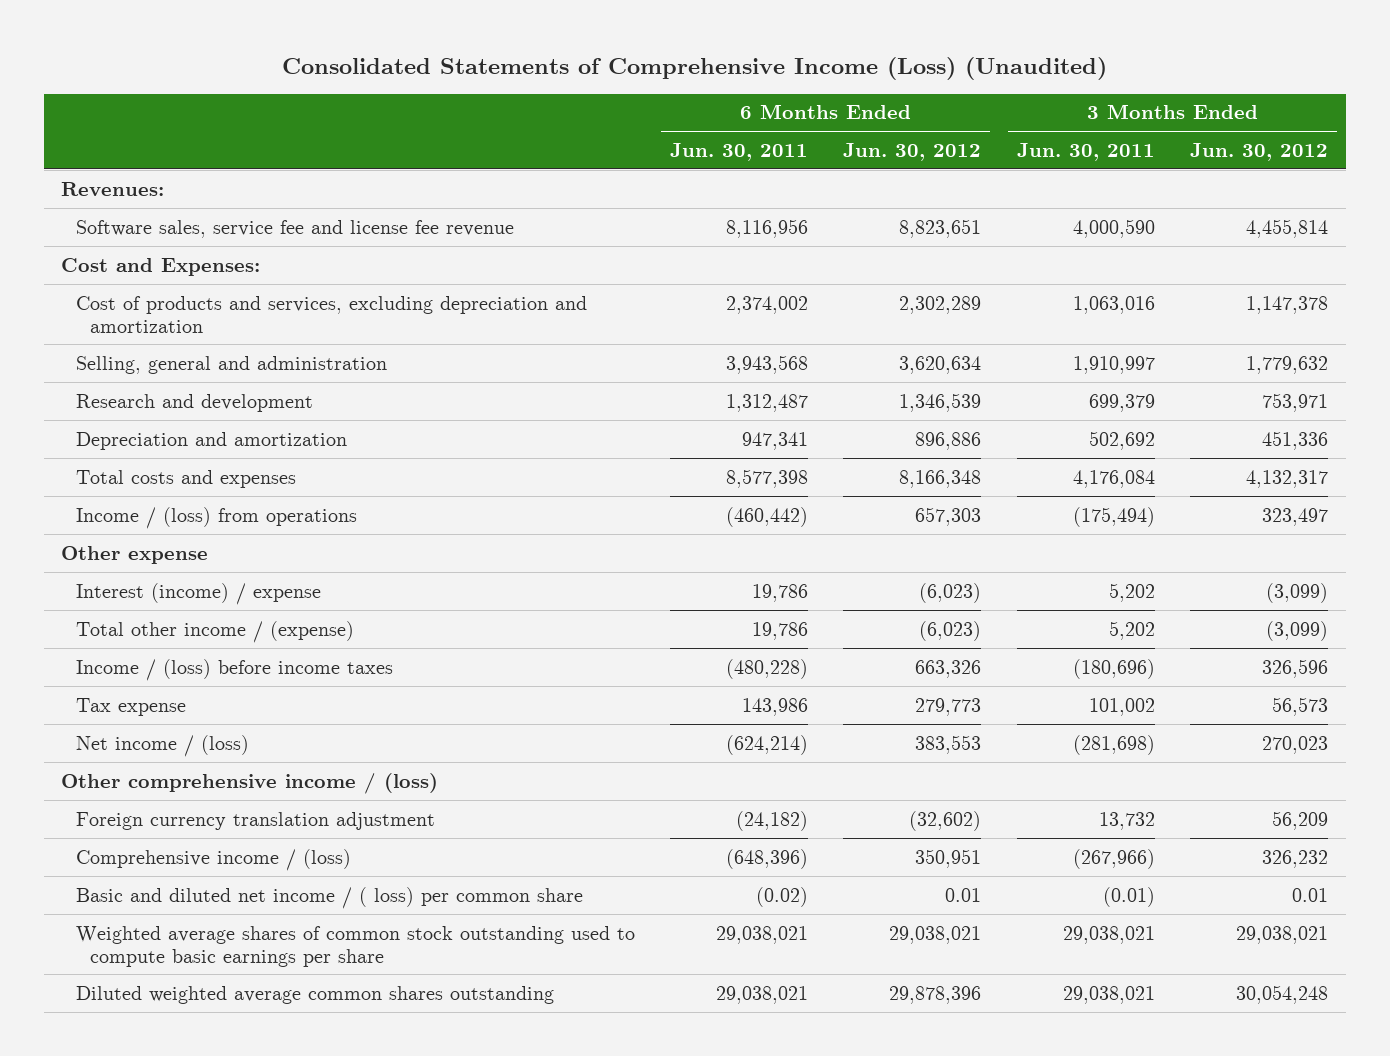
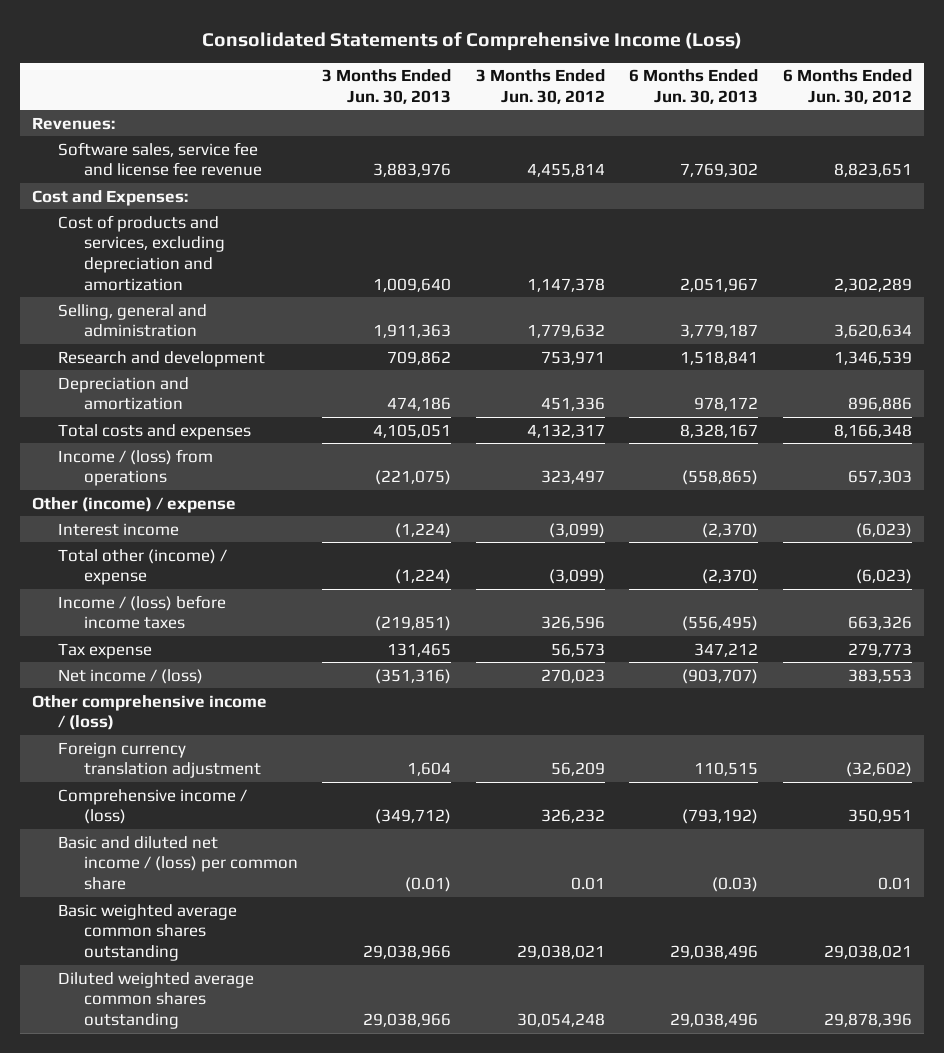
- Consolidated Statements of Comprehensive Income (Loss) (Unaudited)
+ Consolidated Statements of Comprehensive Income (Loss)
- | 6 Months Ended Jun. 30, 2011 | 6 Months Ended Jun. 30, 2012 | 3 Months Ended Jun. 30, 2011 | 3 Months Ended Jun. 30, 2012
+ | 3 Months Ended Jun. 30, 2013 | 3 Months Ended Jun. 30, 2012 | 6 Months Ended Jun. 30, 2013 | 6 Months Ended Jun. 30, 2012
- Other expense
- Interest (income) / expense | 19,786 | (6,023) | 5,202 | (3,099)
- Total other income / (expense) | 19,786 | (6,023) | 5,202 | (3,099)
+ Other (income) / expense
+ Interest income | (1,224) | (3,099) | (2,370) | (6,023)
+ Total other (income) / expense | (1,224) | (3,099) | (2,370) | (6,023)
- Basic and diluted net income / ( loss) per common share | (0.02) | 0.01 | (0.01) | 0.01
- Weighted average shares of common stock outstanding used to compute basic earnings per share | 29,038,021 | 29,038,021 | 29,038,021 | 29,038,021
+ Basic and diluted net income / (loss) per common share | (0.01) | 0.01 | (0.03) | 0.01
+ Basic weighted average common shares outstanding | 29,038,966 | 29,038,021 | 29,038,496 | 29,038,021

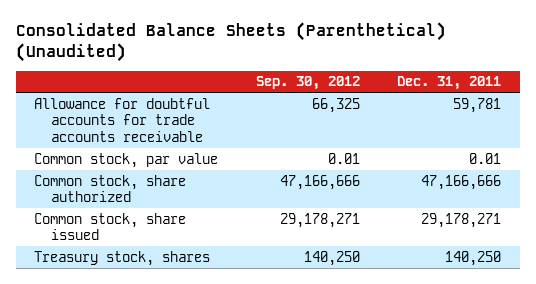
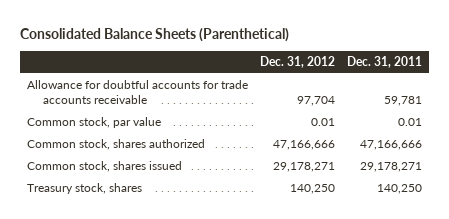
- Consolidated Balance Sheets (Parenthetical) (Unaudited)
+ Consolidated Balance Sheets (Parenthetical)
- | Sep. 30, 2012 | Dec. 31, 2011
+ | Dec. 31, 2012 | Dec. 31, 2011
- Common stock, share authorized | 47,166,666 | 47,166,666
- Common stock, share issued | 29,178,271 | 29,178,271
+ Common stock, shares authorized | 47,166,666 | 47,166,666
+ Common stock, shares issued | 29,178,271 | 29,178,271

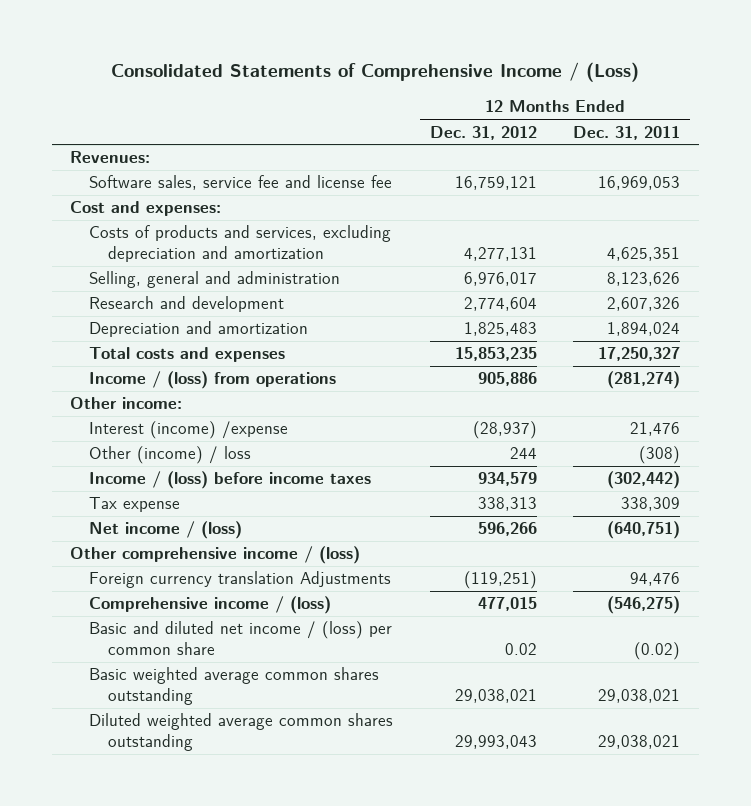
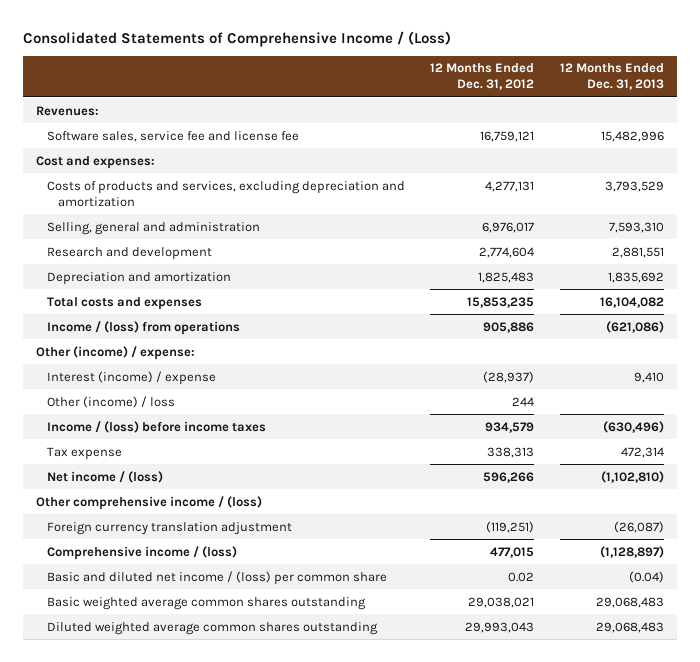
- | 12 Months Ended Dec. 31, 2012 | 12 Months Ended Dec. 31, 2011
+ | 12 Months Ended Dec. 31, 2012 | 12 Months Ended Dec. 31, 2013
- Other income:
- Interest (income) /expense | (28,937) | 21,476
+ Other (income) / expense:
+ Interest (income) / expense | (28,937) | 9,410
- Foreign currency translation Adjustments | (119,251) | 94,476
+ Foreign currency translation adjustment | (119,251) | (26,087)

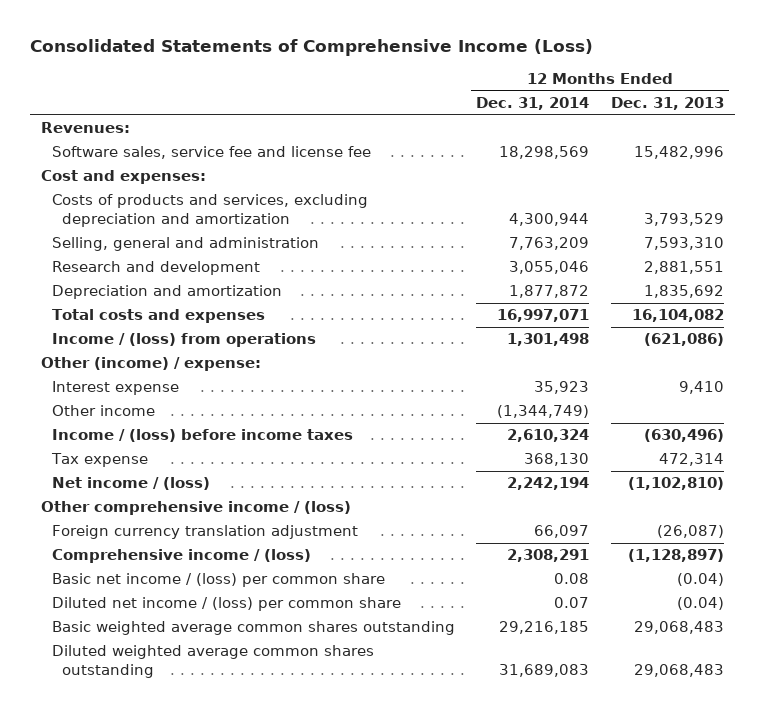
- Consolidated Statements of Comprehensive Income / (Loss)
+ Consolidated Statements of Comprehensive Income (Loss)
- | 12 Months Ended Dec. 31, 2012 | 12 Months Ended Dec. 31, 2013
+ | 12 Months Ended Dec. 31, 2014 | 12 Months Ended Dec. 31, 2013
- Interest (income) / expense | (28,937) | 9,410
- Other (income) / loss | 244 |
+ Interest expense | 35,923 | 9,410
+ Other income | (1,344,749) |
- Basic and diluted net income / (loss) per common share | 0.02 | (0.04)
+ Basic net income / (loss) per common share | 0.08 | (0.04)
+ Diluted net income / (loss) per common share | 0.07 | (0.04)

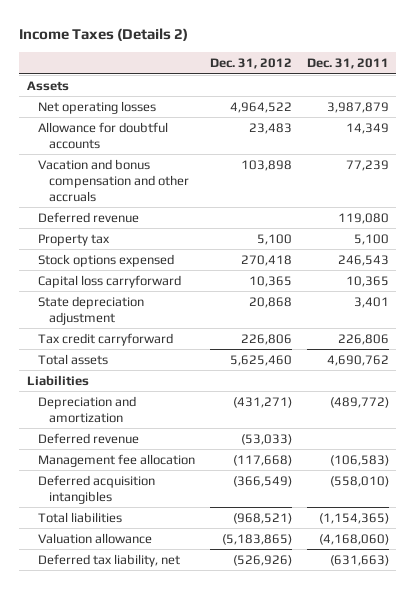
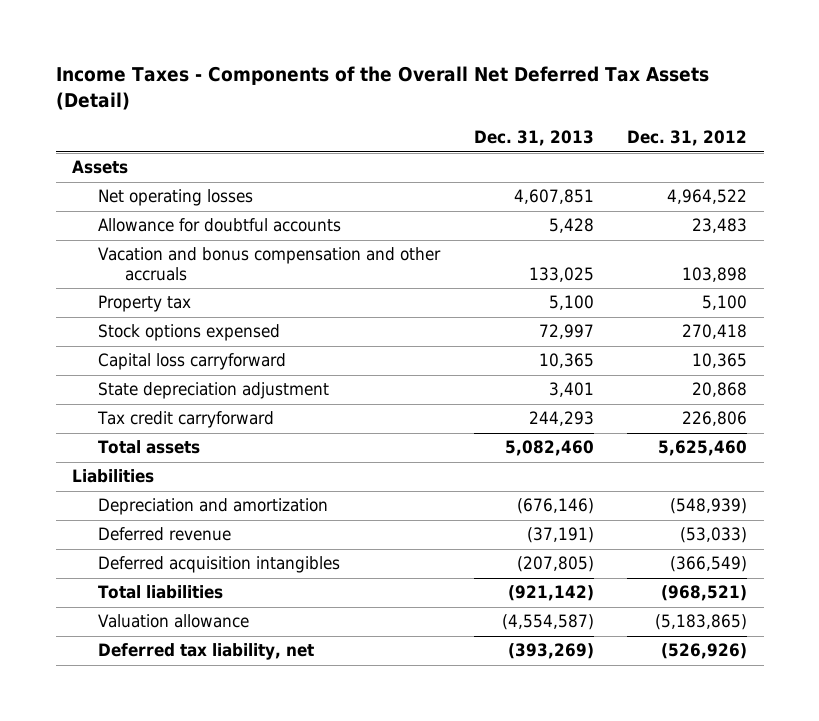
- Income Taxes (Details 2)
+ Income Taxes - Components of the Overall Net Deferred Tax Assets (Detail)
- | Dec. 31, 2012 | Dec. 31, 2011
+ | Dec. 31, 2013 | Dec. 31, 2012
- Deferred revenue | | 119,080
- Depreciation and amortization | (431,271) | (489,772)
+ Depreciation and amortization | (676,146) | (548,939)
- Management fee allocation | (117,668) | (106,583)

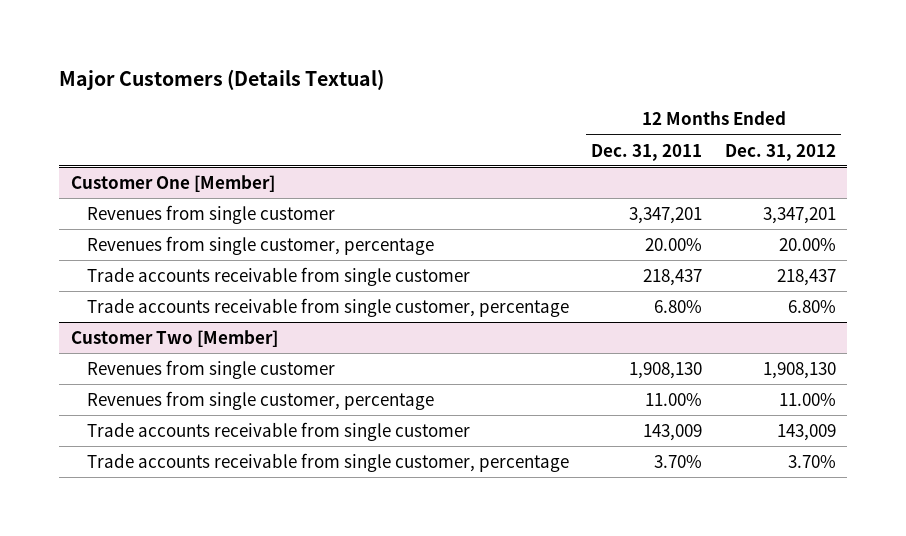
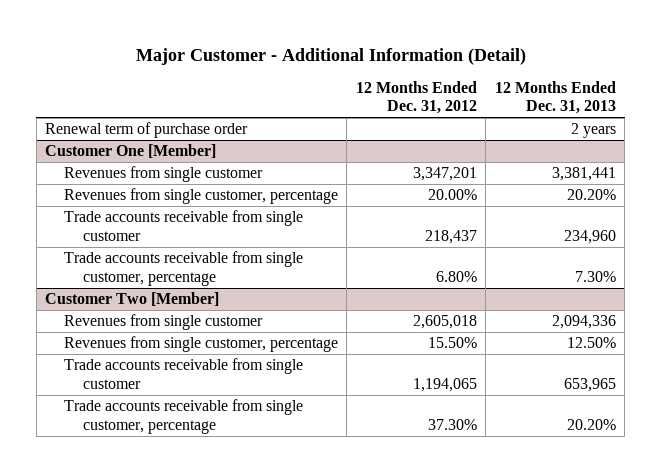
- Major Customers (Details Textual)
+ Major Customer - Additional Information (Detail)
- | 12 Months Ended Dec. 31, 2011 | 12 Months Ended Dec. 31, 2012
+ | 12 Months Ended Dec. 31, 2012 | 12 Months Ended Dec. 31, 2013
+ Renewal term of purchase order | | 2 years
@ Customer Two [Member]
- Revenues from single customer | 1,908,130 | 1,908,130
- Revenues from single customer, percentage | 11.00% | 11.00%
- Trade accounts receivable from single customer | 143,009 | 143,009
- Trade accounts receivable from single customer, percentage | 3.70% | 3.70%
+ Revenues from single customer | 2,605,018 | 2,094,336
+ Revenues from single customer, percentage | 15.50% | 12.50%
+ Trade accounts receivable from single customer | 1,194,065 | 653,965
+ Trade accounts receivable from single customer, percentage | 37.30% | 20.20%

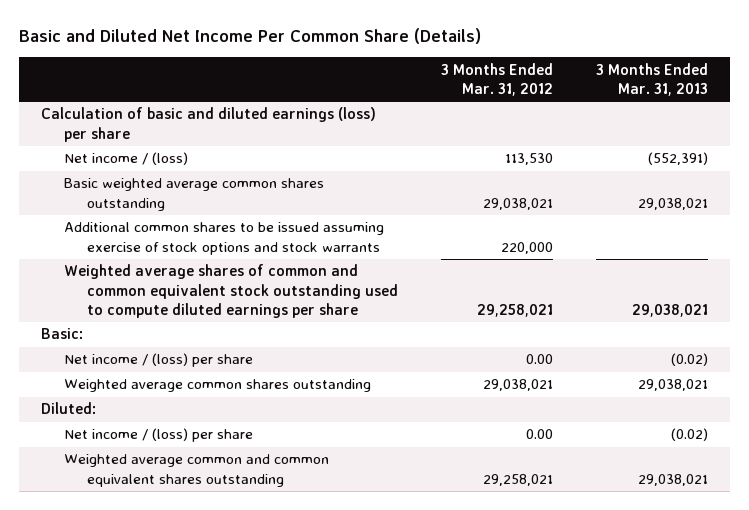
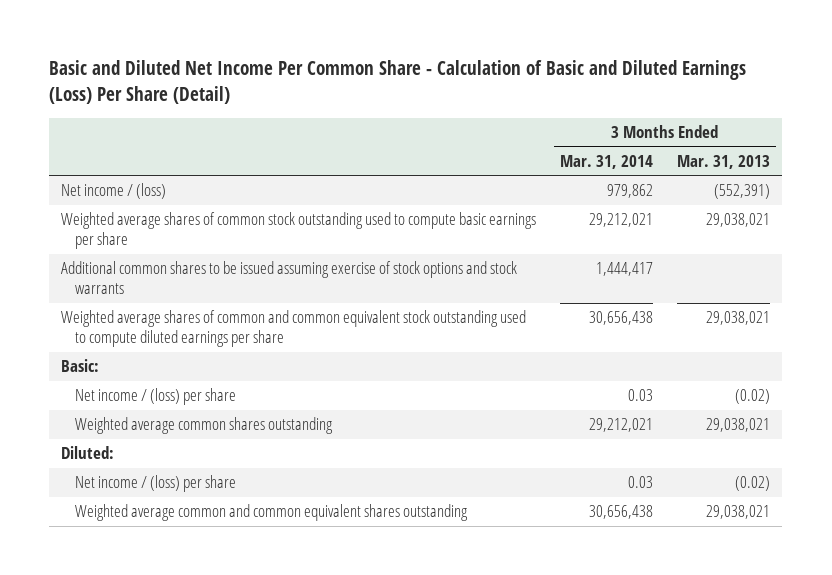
- Basic and Diluted Net Income Per Common Share (Details)
+ Basic and Diluted Net Income Per Common Share - Calculation of Basic and Diluted Earnings (Loss) Per Share (Detail)
- | 3 Months Ended Mar. 31, 2012 | 3 Months Ended Mar. 31, 2013
+ | 3 Months Ended Mar. 31, 2014 | 3 Months Ended Mar. 31, 2013
- Calculation of basic and diluted earnings (loss) per share
- Basic weighted average common shares outstanding | 29,038,021 | 29,038,021
+ Weighted average shares of common stock outstanding used to compute basic earnings per share | 29,212,021 | 29,038,021

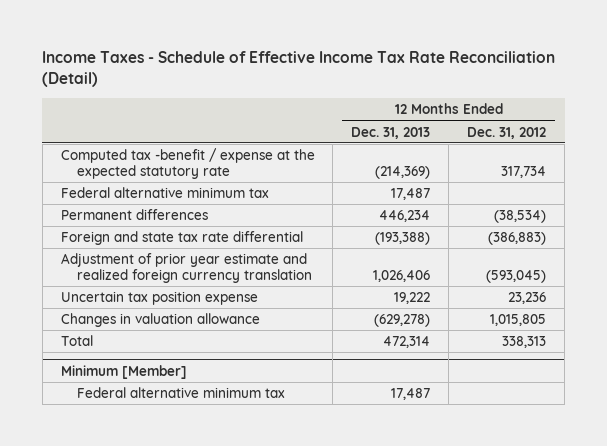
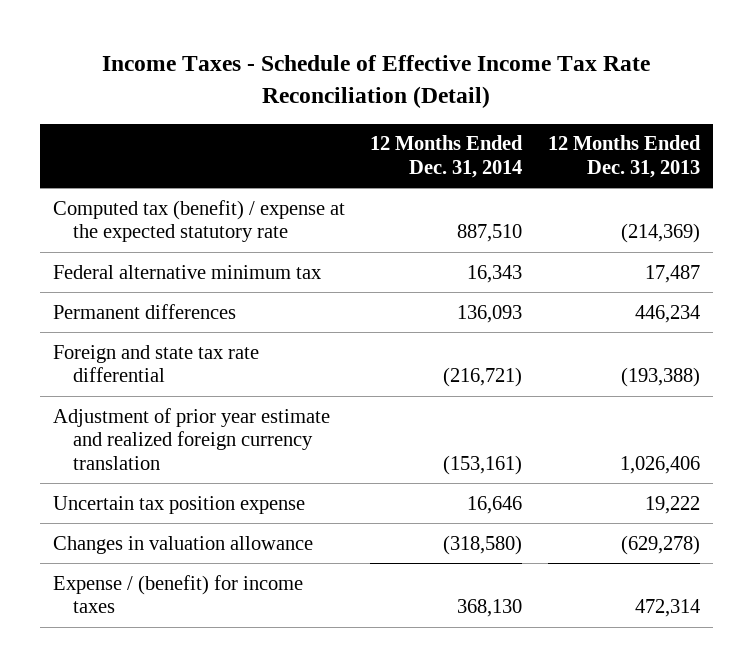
- | 12 Months Ended Dec. 31, 2013 | 12 Months Ended Dec. 31, 2012
+ | 12 Months Ended Dec. 31, 2014 | 12 Months Ended Dec. 31, 2013
- Computed tax -benefit / expense at the expected statutory rate | (214,369) | 317,734
+ Computed tax (benefit) / expense at the expected statutory rate | 887,510 | (214,369)
- Total | 472,314 | 338,313
- Minimum [Member]
- Federal alternative minimum tax | 17,487 |
+ Expense / (benefit) for income taxes | 368,130 | 472,314

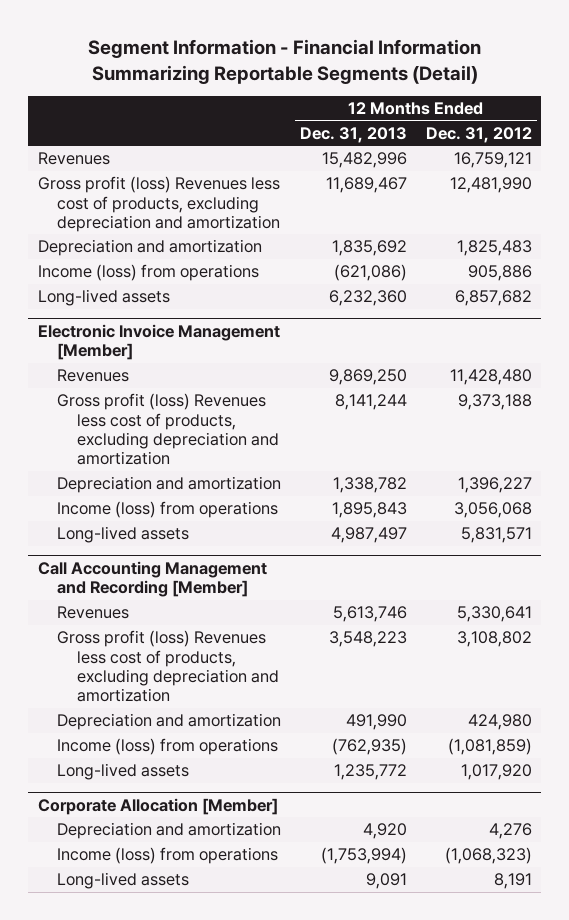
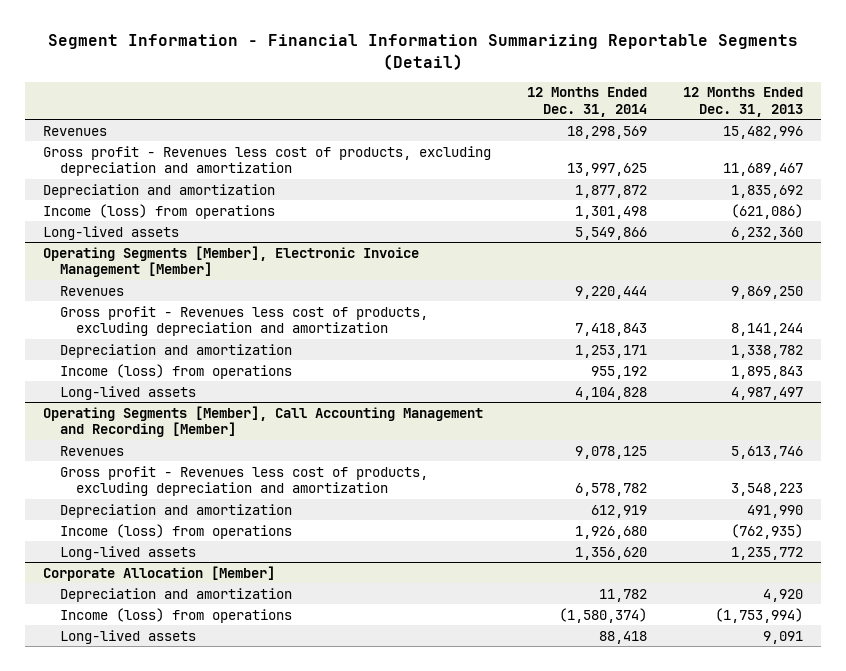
- | 12 Months Ended Dec. 31, 2013 | 12 Months Ended Dec. 31, 2012
+ | 12 Months Ended Dec. 31, 2014 | 12 Months Ended Dec. 31, 2013
- Gross profit (loss) Revenues less cost of products, excluding depreciation and amortization | 11,689,467 | 12,481,990
+ Gross profit - Revenues less cost of products, excluding depreciation and amortization | 13,997,625 | 11,689,467
- Electronic Invoice Management [Member]
+ Operating Segments [Member], Electronic Invoice Management [Member]
- Gross profit (loss) Revenues less cost of products, excluding depreciation and amortization | 8,141,244 | 9,373,188
+ Gross profit - Revenues less cost of products, excluding depreciation and amortization | 7,418,843 | 8,141,244
- Call Accounting Management and Recording [Member]
+ Operating Segments [Member], Call Accounting Management and Recording [Member]
- Gross profit (loss) Revenues less cost of products, excluding depreciation and amortization | 3,548,223 | 3,108,802
+ Gross profit - Revenues less cost of products, excluding depreciation and amortization | 6,578,782 | 3,548,223

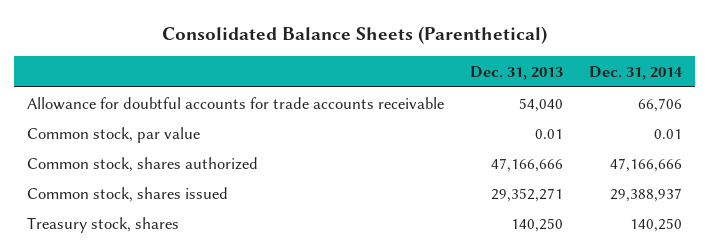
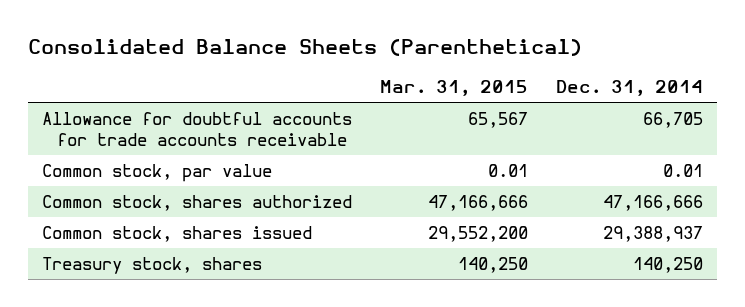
- | Dec. 31, 2013 | Dec. 31, 2014
+ | Mar. 31, 2015 | Dec. 31, 2014
- Allowance for doubtful accounts for trade accounts receivable | 54,040 | 66,706
+ Allowance for doubtful accounts for trade accounts receivable | 65,567 | 66,705

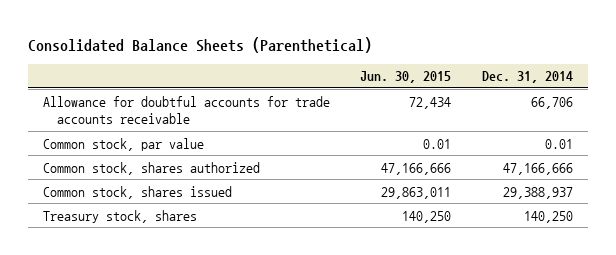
- | Mar. 31, 2015 | Dec. 31, 2014
+ | Jun. 30, 2015 | Dec. 31, 2014
- Allowance for doubtful accounts for trade accounts receivable | 65,567 | 66,705
+ Allowance for doubtful accounts for trade accounts receivable | 72,434 | 66,706

